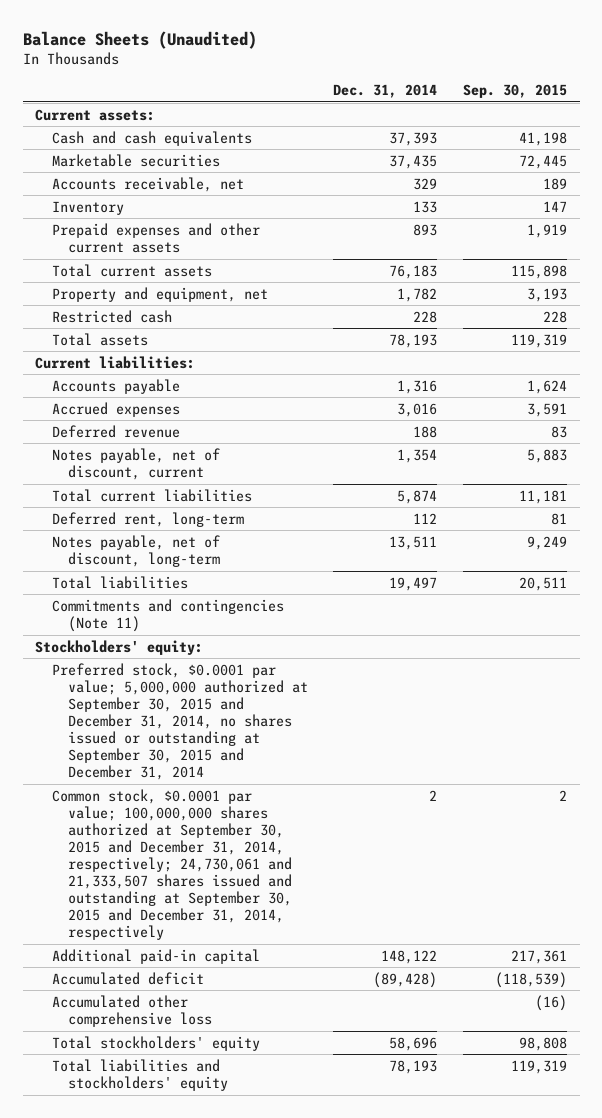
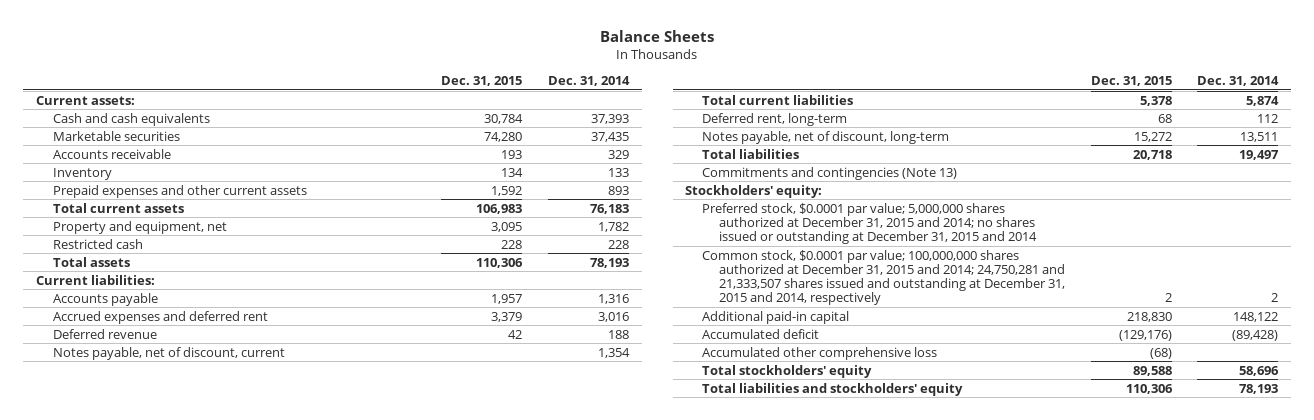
- Balance Sheets (Unaudited)
+ Balance Sheets
- | Dec. 31, 2014 | Sep. 30, 2015
+ | Dec. 31, 2015 | Dec. 31, 2014
- Accounts receivable, net | 329 | 189
+ Accounts receivable | 193 | 329
- Accrued expenses | 3,016 | 3,591
+ Accrued expenses and deferred rent | 3,379 | 3,016
- Commitments and contingencies (Note 11)
+ Commitments and contingencies (Note 13)
- Preferred stock, $0.0001 par value; 5,000,000 authorized at September 30, 2015 and December 31, 2014, no shares issued or outstanding at September 30, 2015 and December 31, 2014
- Common stock, $0.0001 par value; 100,000,000 shares authorized at September 30, 2015 and December 31, 2014, respectively; 24,730,061 and 21,333,507 shares issued and outstanding at September 30, 2015 and December 31, 2014, respectively | 2 | 2
+ Preferred stock, $0.0001 par value; 5,000,000 shares authorized at December 31, 2015 and 2014; no shares issued or outstanding at December 31, 2015 and 2014
+ Common stock, $0.0001 par value; 100,000,000 shares authorized at December 31, 2015 and 2014; 24,750,281 and 21,333,507 shares issued and outstanding at December 31, 2015 and 2014, respectively | 2 | 2

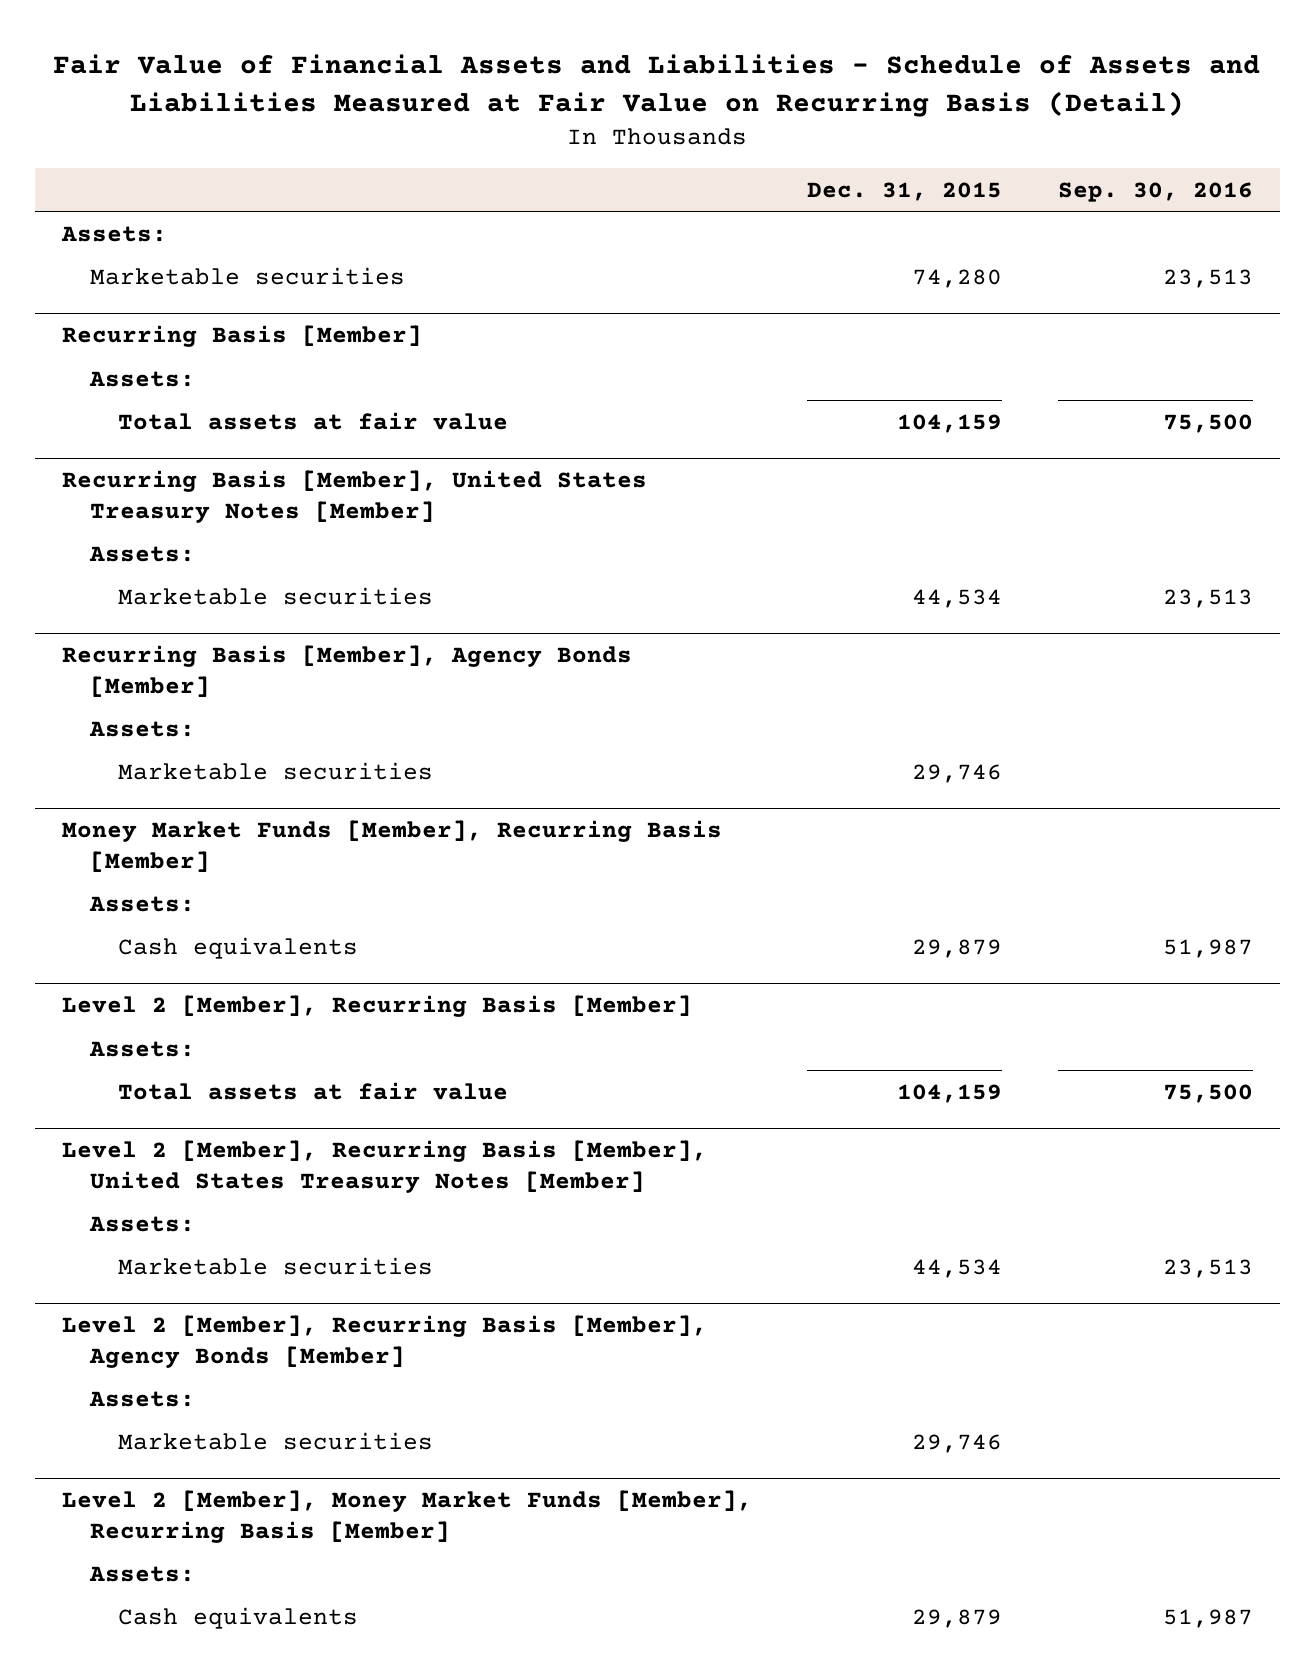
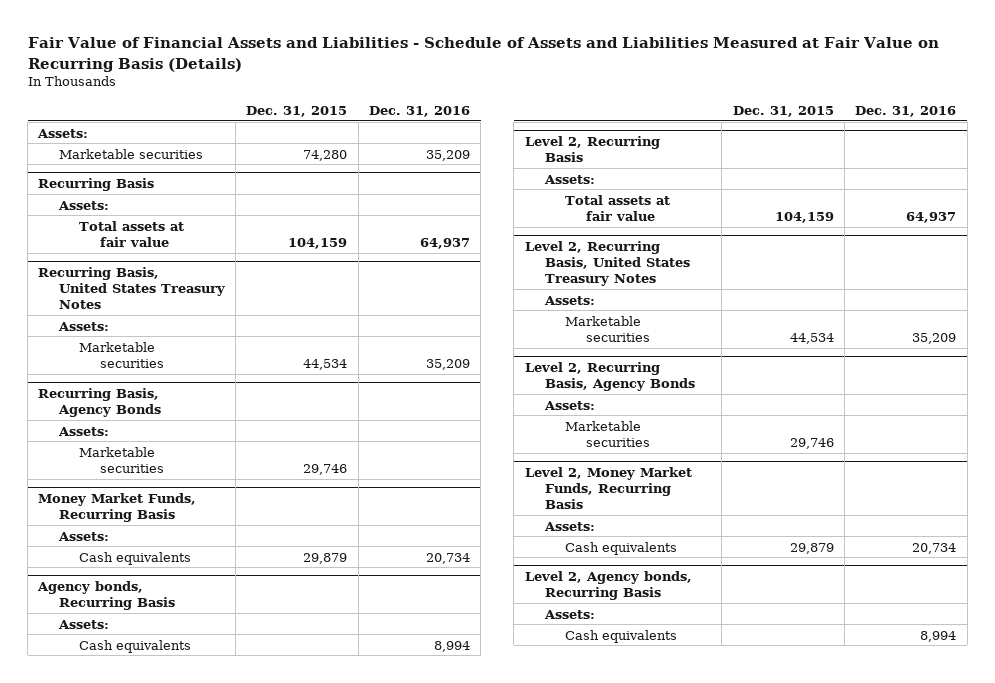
- Fair Value of Financial Assets and Liabilities - Schedule of Assets and Liabilities Measured at Fair Value on Recurring Basis (Detail)
+ Fair Value of Financial Assets and Liabilities - Schedule of Assets and Liabilities Measured at Fair Value on Recurring Basis (Details)
- | Dec. 31, 2015 | Sep. 30, 2016
+ | Dec. 31, 2015 | Dec. 31, 2016
- Recurring Basis [Member]
+ Recurring Basis
- Recurring Basis [Member], United States Treasury Notes [Member]
+ Recurring Basis, United States Treasury Notes
- Recurring Basis [Member], Agency Bonds [Member]
+ Recurring Basis, Agency Bonds
- Money Market Funds [Member], Recurring Basis [Member]
+ Money Market Funds, Recurring Basis
- Level 2 [Member], Recurring Basis [Member]
+ Agency bonds, Recurring Basis
+ Cash equivalents | | 8,994
+ Level 2, Recurring Basis
+ Assets:
- Level 2 [Member], Recurring Basis [Member], United States Treasury Notes [Member]
+ Level 2, Recurring Basis, United States Treasury Notes
- Level 2 [Member], Recurring Basis [Member], Agency Bonds [Member]
+ Level 2, Recurring Basis, Agency Bonds
- Level 2 [Member], Money Market Funds [Member], Recurring Basis [Member]
+ Level 2, Money Market Funds, Recurring Basis
+ Level 2, Agency bonds, Recurring Basis
+ Assets:
+ Cash equivalents | | 8,994

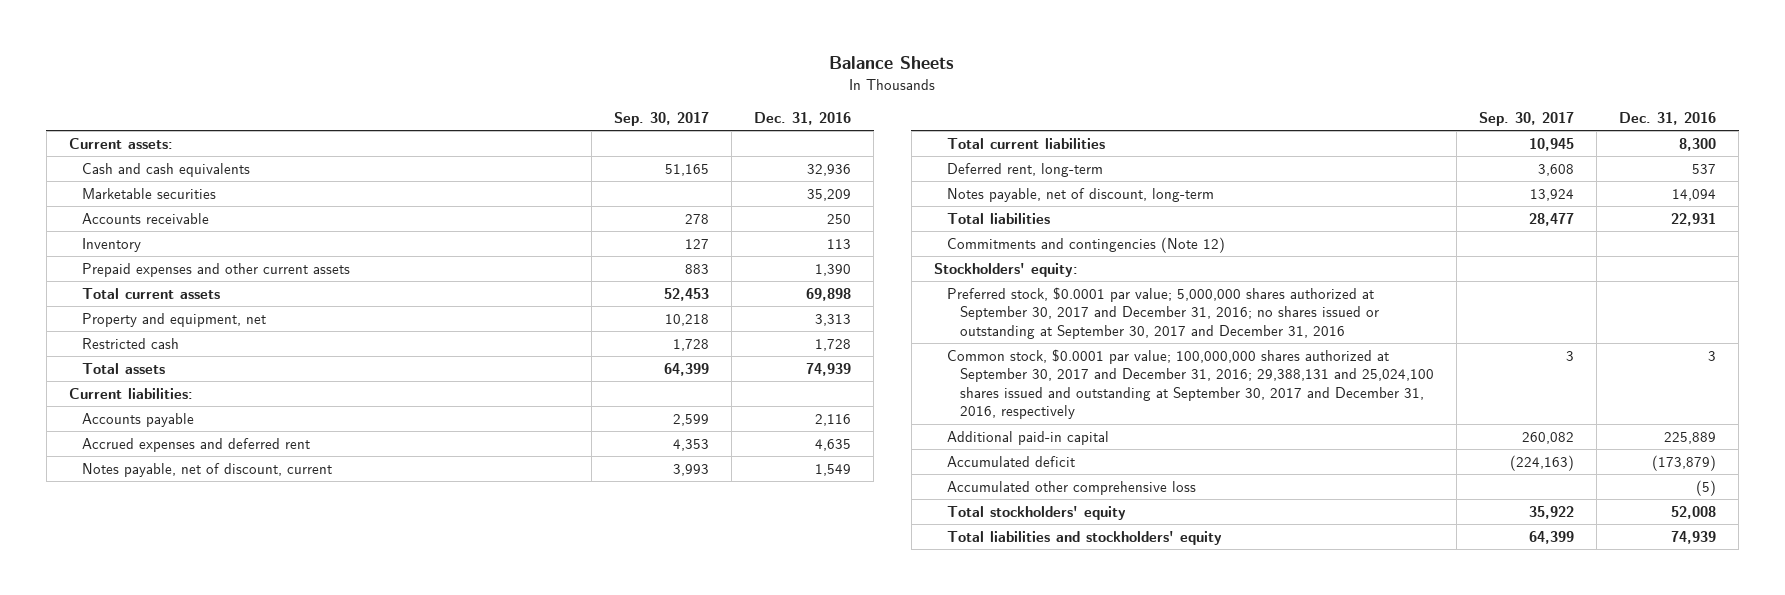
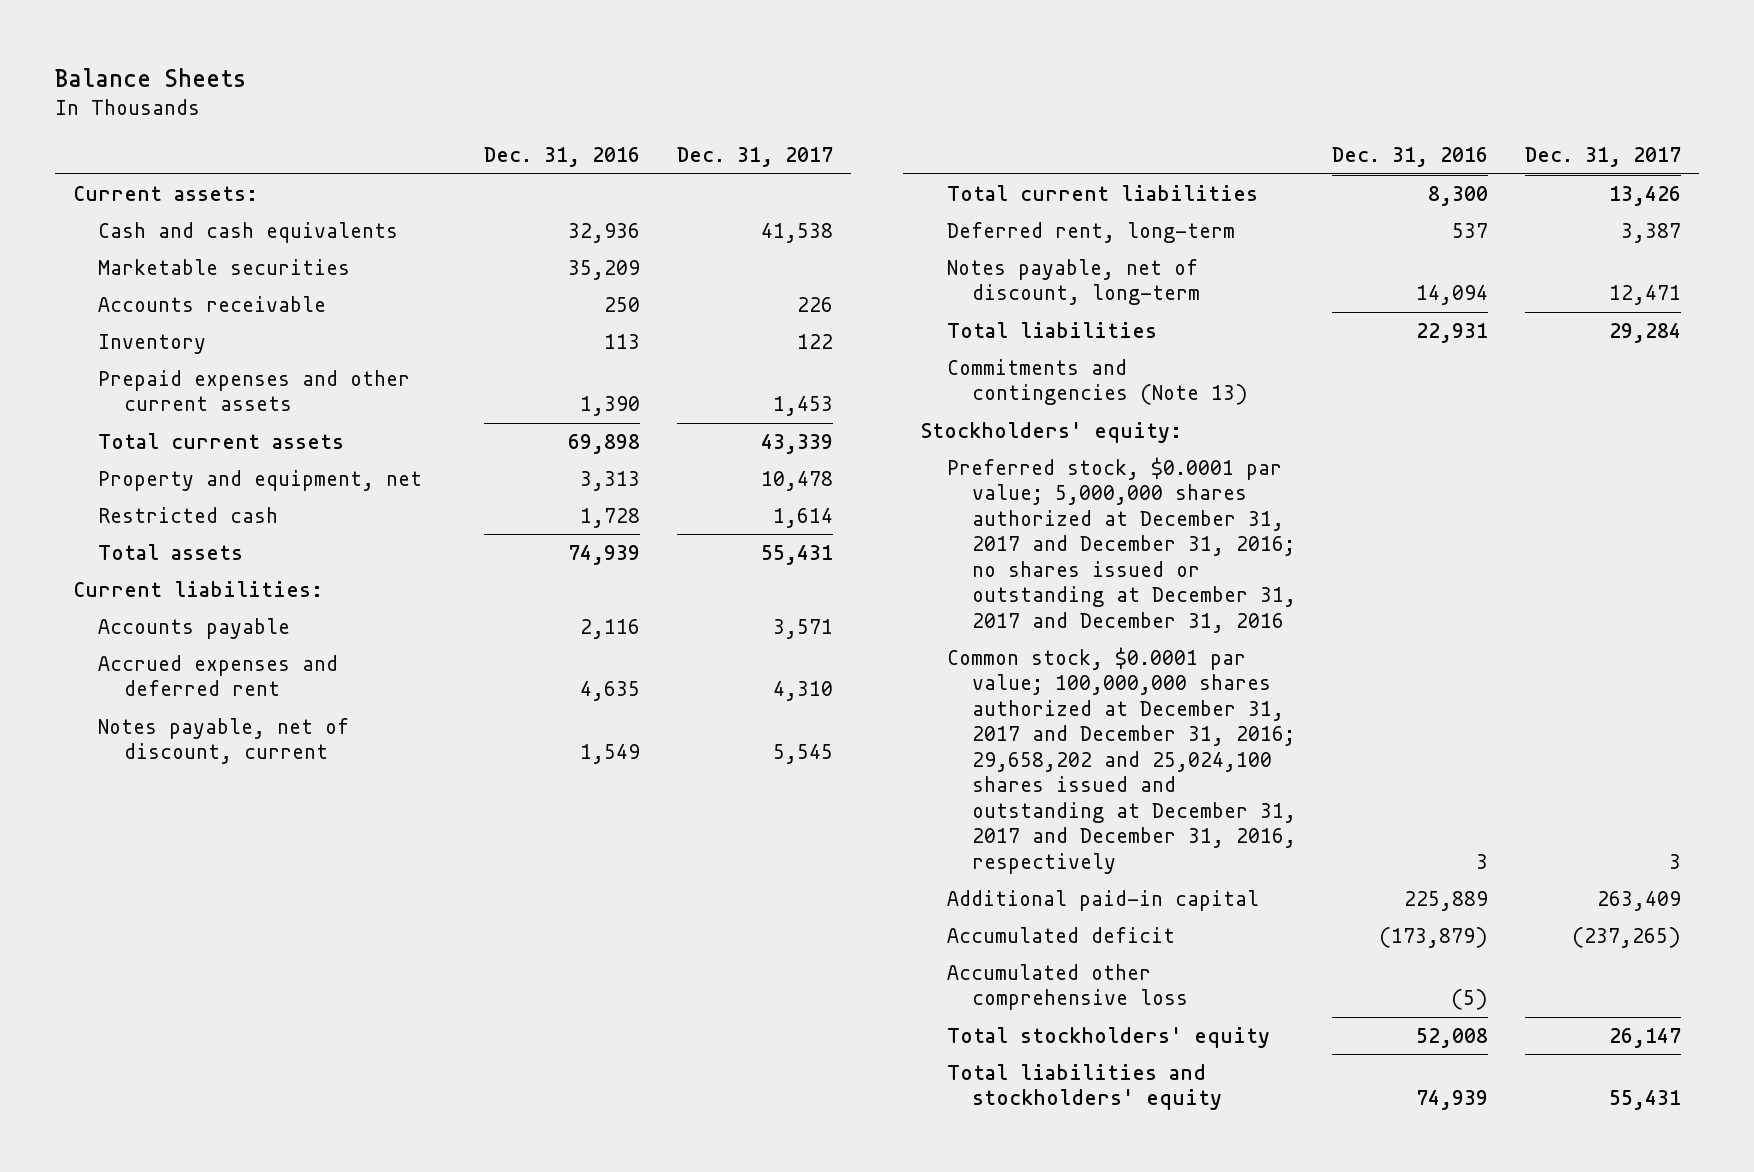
- | Sep. 30, 2017 | Dec. 31, 2016
+ | Dec. 31, 2016 | Dec. 31, 2017
- Commitments and contingencies (Note 12)
+ Commitments and contingencies (Note 13)
- Preferred stock, $0.0001 par value; 5,000,000 shares authorized at September 30, 2017 and December 31, 2016; no shares issued or outstanding at September 30, 2017 and December 31, 2016
- Common stock, $0.0001 par value; 100,000,000 shares authorized at September 30, 2017 and December 31, 2016; 29,388,131 and 25,024,100 shares issued and outstanding at September 30, 2017 and December 31, 2016, respectively | 3 | 3
+ Preferred stock, $0.0001 par value; 5,000,000 shares authorized at December 31, 2017 and December 31, 2016; no shares issued or outstanding at December 31, 2017 and December 31, 2016
+ Common stock, $0.0001 par value; 100,000,000 shares authorized at December 31, 2017 and December 31, 2016; 29,658,202 and 25,024,100 shares issued and outstanding at December 31, 2017 and December 31, 2016, respectively | 3 | 3

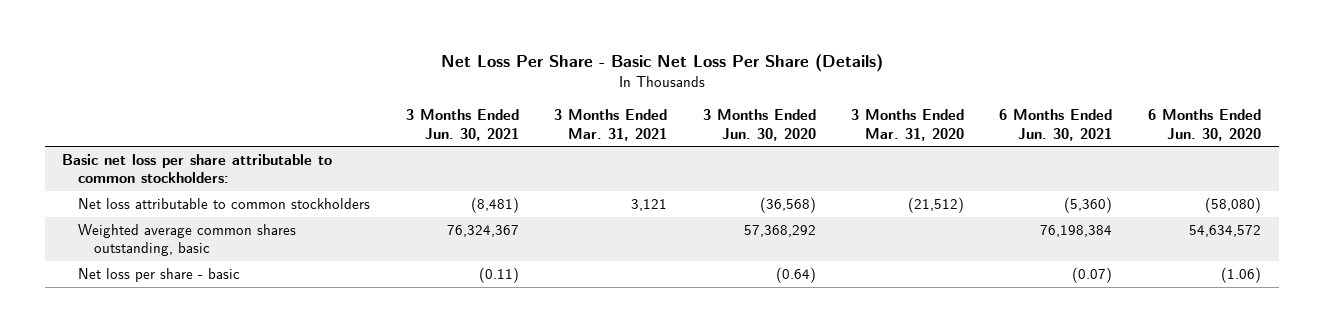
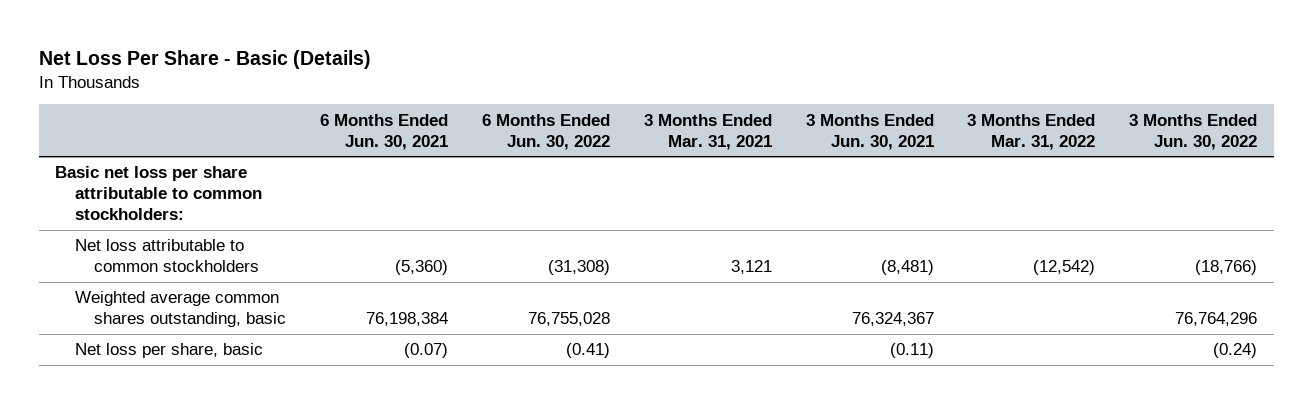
- Net Loss Per Share - Basic Net Loss Per Share (Details)
+ Net Loss Per Share - Basic (Details)
- | 3 Months Ended Jun. 30, 2021 | 3 Months Ended Mar. 31, 2021 | 3 Months Ended Jun. 30, 2020 | 3 Months Ended Mar. 31, 2020 | 6 Months Ended Jun. 30, 2021 | 6 Months Ended Jun. 30, 2020
+ | 6 Months Ended Jun. 30, 2021 | 6 Months Ended Jun. 30, 2022 | 3 Months Ended Mar. 31, 2021 | 3 Months Ended Jun. 30, 2021 | 3 Months Ended Mar. 31, 2022 | 3 Months Ended Jun. 30, 2022
- Net loss per share - basic | (0.11) | | (0.64) | | (0.07) | (1.06)
+ Net loss per share, basic | (0.07) | (0.41) | | (0.11) | | (0.24)

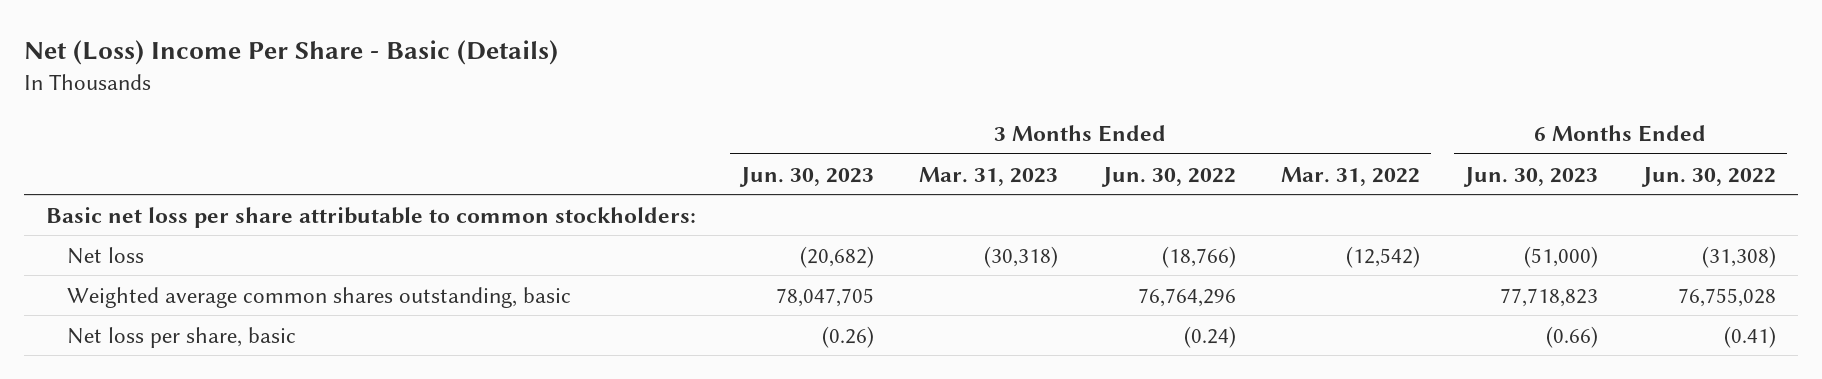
- Net Loss Per Share - Basic (Details)
+ Net (Loss) Income Per Share - Basic (Details)
- | 6 Months Ended Jun. 30, 2021 | 6 Months Ended Jun. 30, 2022 | 3 Months Ended Mar. 31, 2021 | 3 Months Ended Jun. 30, 2021 | 3 Months Ended Mar. 31, 2022 | 3 Months Ended Jun. 30, 2022
+ | 3 Months Ended Jun. 30, 2023 | 3 Months Ended Mar. 31, 2023 | 3 Months Ended Jun. 30, 2022 | 3 Months Ended Mar. 31, 2022 | 6 Months Ended Jun. 30, 2023 | 6 Months Ended Jun. 30, 2022
- Net loss attributable to common stockholders | (5,360) | (31,308) | 3,121 | (8,481) | (12,542) | (18,766)
+ Net loss | (20,682) | (30,318) | (18,766) | (12,542) | (51,000) | (31,308)

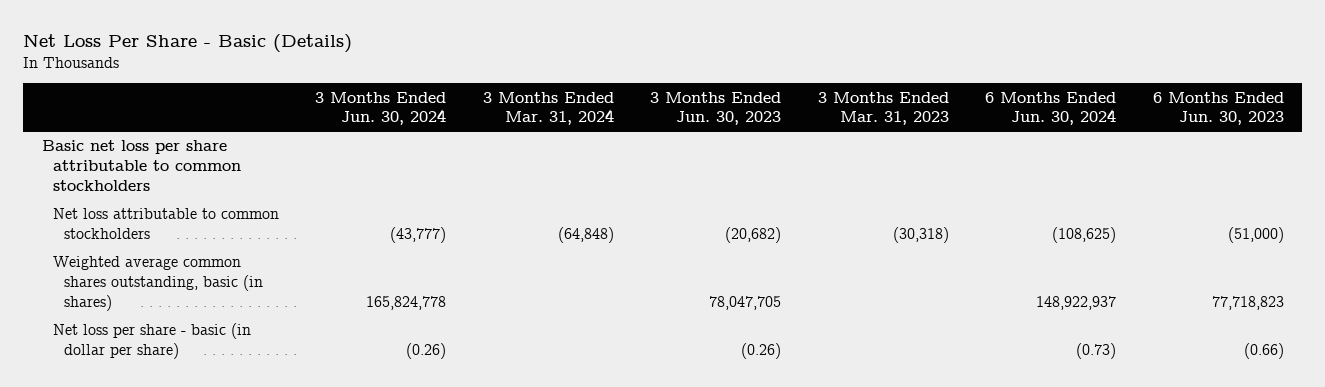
- Net (Loss) Income Per Share - Basic (Details)
+ Net Loss Per Share - Basic (Details)
- | 3 Months Ended Jun. 30, 2023 | 3 Months Ended Mar. 31, 2023 | 3 Months Ended Jun. 30, 2022 | 3 Months Ended Mar. 31, 2022 | 6 Months Ended Jun. 30, 2023 | 6 Months Ended Jun. 30, 2022
+ | 3 Months Ended Jun. 30, 2024 | 3 Months Ended Mar. 31, 2024 | 3 Months Ended Jun. 30, 2023 | 3 Months Ended Mar. 31, 2023 | 6 Months Ended Jun. 30, 2024 | 6 Months Ended Jun. 30, 2023
- Basic net loss per share attributable to common stockholders:
- Net loss | (20,682) | (30,318) | (18,766) | (12,542) | (51,000) | (31,308)
- Weighted average common shares outstanding, basic | 78,047,705 | | 76,764,296 | | 77,718,823 | 76,755,028
- Net loss per share, basic | (0.26) | | (0.24) | | (0.66) | (0.41)
+ Basic net loss per share attributable to common stockholders
+ Net loss attributable to common stockholders | (43,777) | (64,848) | (20,682) | (30,318) | (108,625) | (51,000)
+ Weighted average common shares outstanding, basic (in shares) | 165,824,778 | | 78,047,705 | | 148,922,937 | 77,718,823
+ Net loss per share - basic (in dollar per share) | (0.26) | | (0.26) | | (0.73) | (0.66)

